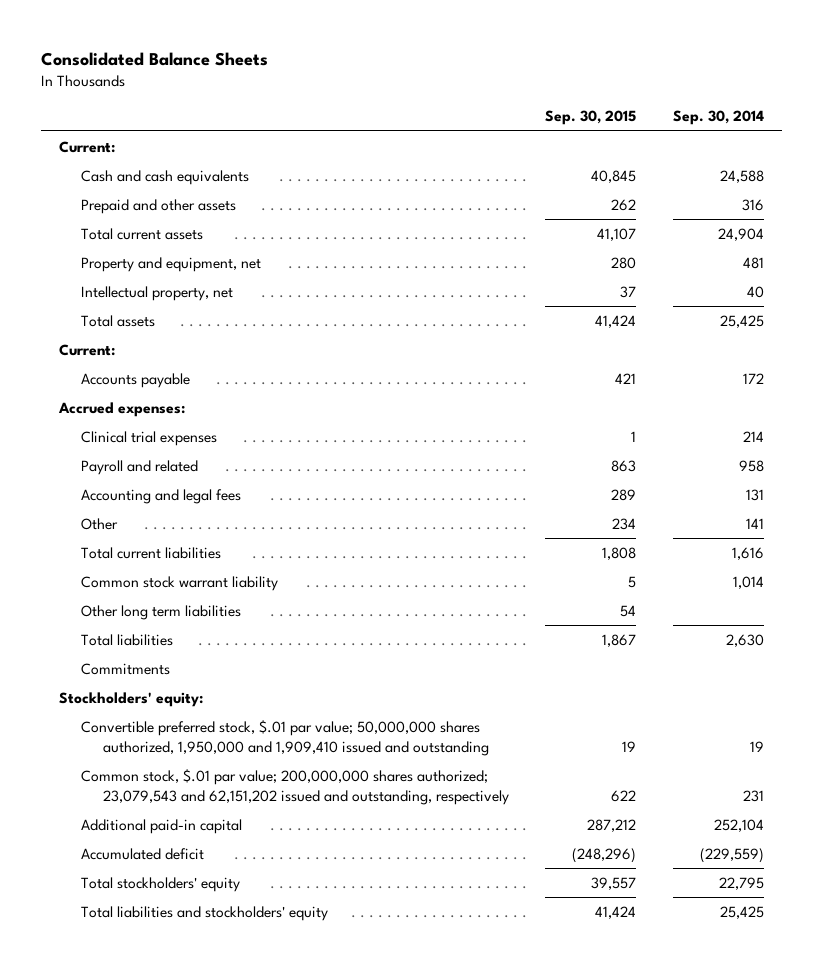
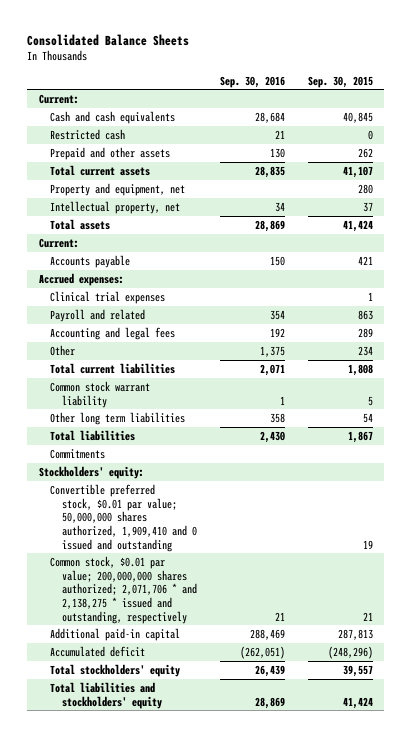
- | Sep. 30, 2015 | Sep. 30, 2014
+ | Sep. 30, 2016 | Sep. 30, 2015
+ Restricted cash | 21 | 0
- Convertible preferred stock, $.01 par value; 50,000,000 shares authorized, 1,950,000 and 1,909,410 issued and outstanding | 19 | 19
- Common stock, $.01 par value; 200,000,000 shares authorized; 23,079,543 and 62,151,202 issued and outstanding, respectively | 622 | 231
- Additional paid-in capital | 287,212 | 252,104
+ Convertible preferred stock, $0.01 par value; 50,000,000 shares authorized, 1,909,410 and 0 issued and outstanding | | 19
+ Common stock, $0.01 par value; 200,000,000 shares authorized; 2,071,706 * and 2,138,275 * issued and outstanding, respectively | 21 | 21
+ Additional paid-in capital | 288,469 | 287,813

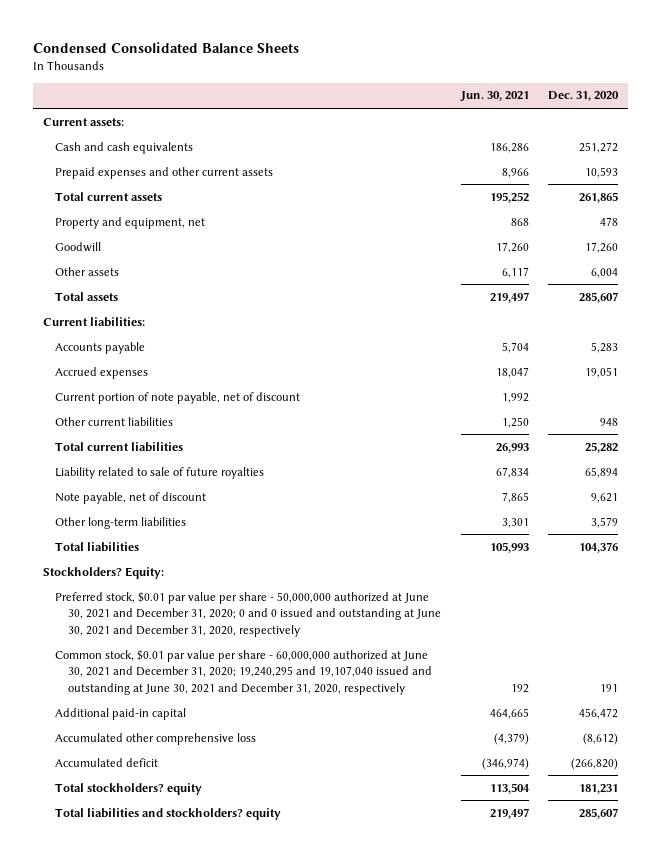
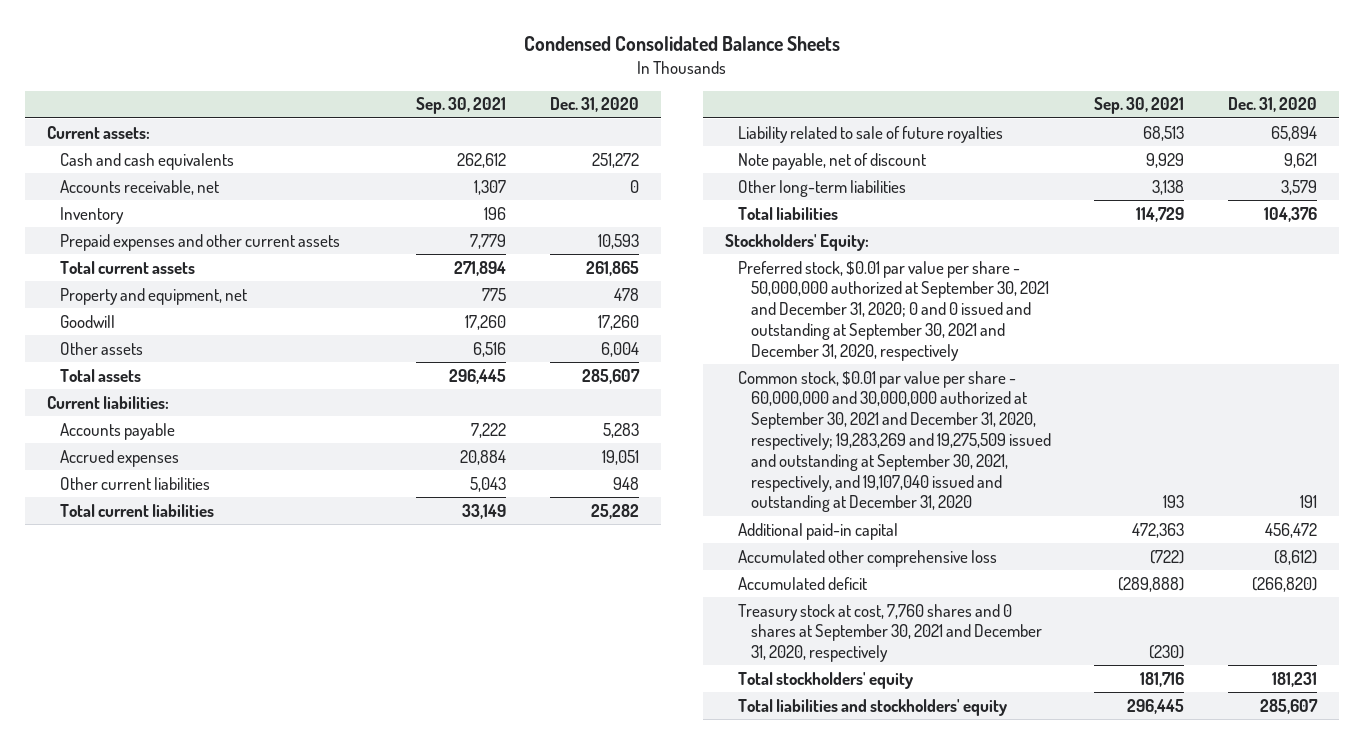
- | Jun. 30, 2021 | Dec. 31, 2020
+ | Sep. 30, 2021 | Dec. 31, 2020
+ Accounts receivable, net | 1,307 | 0
+ Inventory | 196 |
- Current portion of note payable, net of discount | 1,992 |
- Stockholders? Equity:
- Preferred stock, $0.01 par value per share - 50,000,000 authorized at June 30, 2021 and December 31, 2020; 0 and 0 issued and outstanding at June 30, 2021 and December 31, 2020, respectively
- Common stock, $0.01 par value per share - 60,000,000 authorized at June 30, 2021 and December 31, 2020; 19,240,295 and 19,107,040 issued and outstanding at June 30, 2021 and December 31, 2020, respectively | 192 | 191
+ Stockholders' Equity:
+ Preferred stock, $0.01 par value per share - 50,000,000 authorized at September 30, 2021 and December 31, 2020; 0 and 0 issued and outstanding at September 30, 2021 and December 31, 2020, respectively
+ Common stock, $0.01 par value per share - 60,000,000 and 30,000,000 authorized at September 30, 2021 and December 31, 2020, respectively; 19,283,269 and 19,275,509 issued and outstanding at September 30, 2021, respectively, and 19,107,040 issued and outstanding at December 31, 2020 | 193 | 191
- Total stockholders? equity | 113,504 | 181,231
- Total liabilities and stockholders? equity | 219,497 | 285,607
+ Treasury stock at cost, 7,760 shares and 0 shares at September 30, 2021 and December 31, 2020, respectively | (230) |
+ Total stockholders' equity | 181,716 | 181,231
+ Total liabilities and stockholders' equity | 296,445 | 285,607

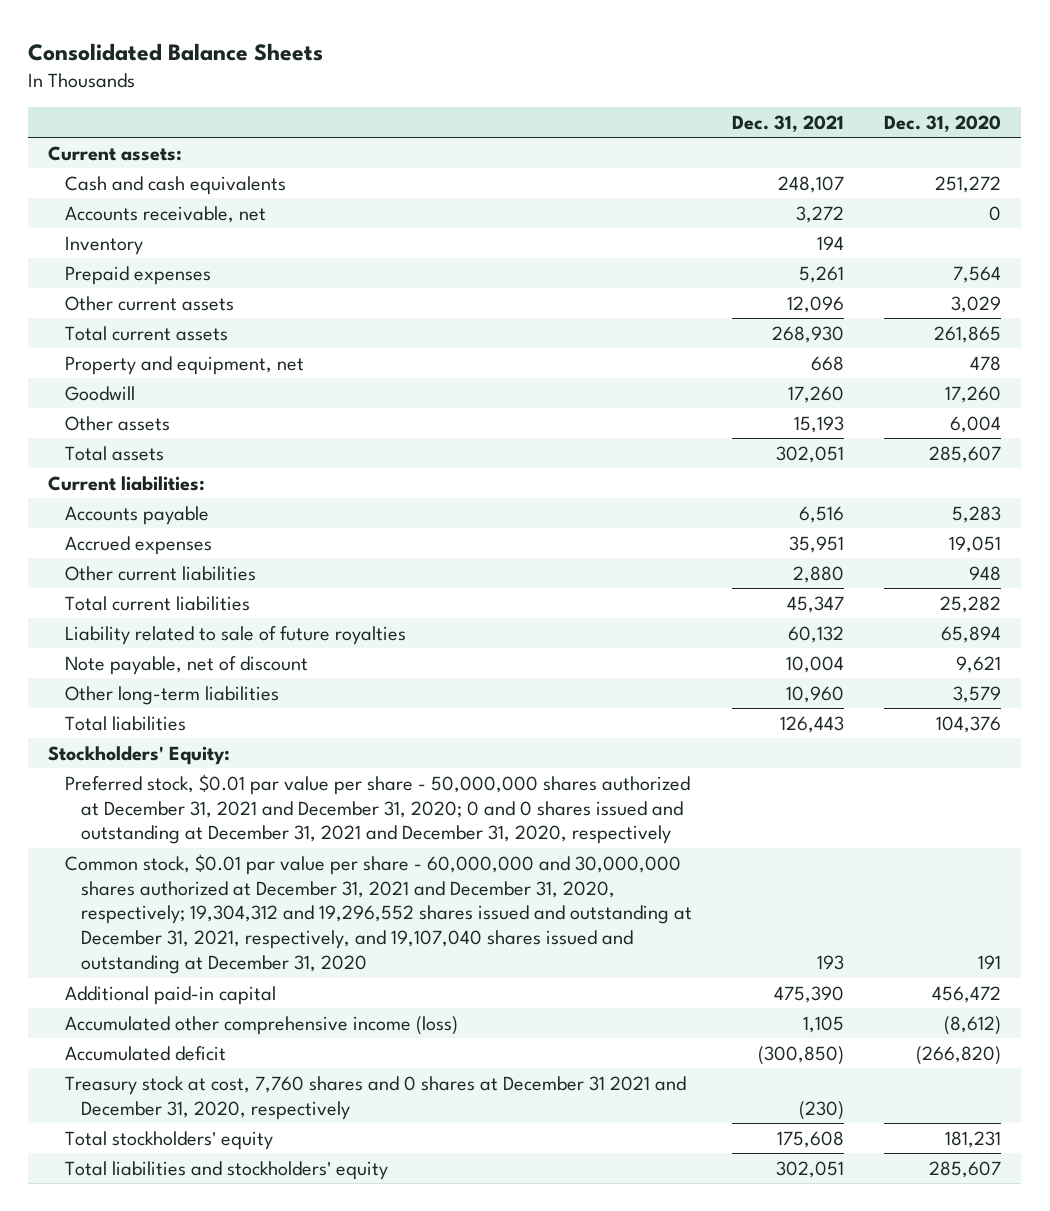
- Condensed Consolidated Balance Sheets
+ Consolidated Balance Sheets
- | Sep. 30, 2021 | Dec. 31, 2020
+ | Dec. 31, 2021 | Dec. 31, 2020
- Prepaid expenses and other current assets | 7,779 | 10,593
+ Prepaid expenses | 5,261 | 7,564
+ Other current assets | 12,096 | 3,029
- Preferred stock, $0.01 par value per share - 50,000,000 authorized at September 30, 2021 and December 31, 2020; 0 and 0 issued and outstanding at September 30, 2021 and December 31, 2020, respectively
- Common stock, $0.01 par value per share - 60,000,000 and 30,000,000 authorized at September 30, 2021 and December 31, 2020, respectively; 19,283,269 and 19,275,509 issued and outstanding at September 30, 2021, respectively, and 19,107,040 issued and outstanding at December 31, 2020 | 193 | 191
+ Preferred stock, $0.01 par value per share - 50,000,000 shares authorized at December 31, 2021 and December 31, 2020; 0 and 0 shares issued and outstanding at December 31, 2021 and December 31, 2020, respectively
+ Common stock, $0.01 par value per share - 60,000,000 and 30,000,000 shares authorized at December 31, 2021 and December 31, 2020, respectively; 19,304,312 and 19,296,552 shares issued and outstanding at December 31, 2021, respectively, and 19,107,040 shares issued and outstanding at December 31, 2020 | 193 | 191
- Accumulated other comprehensive loss | (722) | (8,612)
+ Accumulated other comprehensive income (loss) | 1,105 | (8,612)
- Treasury stock at cost, 7,760 shares and 0 shares at September 30, 2021 and December 31, 2020, respectively | (230) |
+ Treasury stock at cost, 7,760 shares and 0 shares at December 31 2021 and December 31, 2020, respectively | (230) |

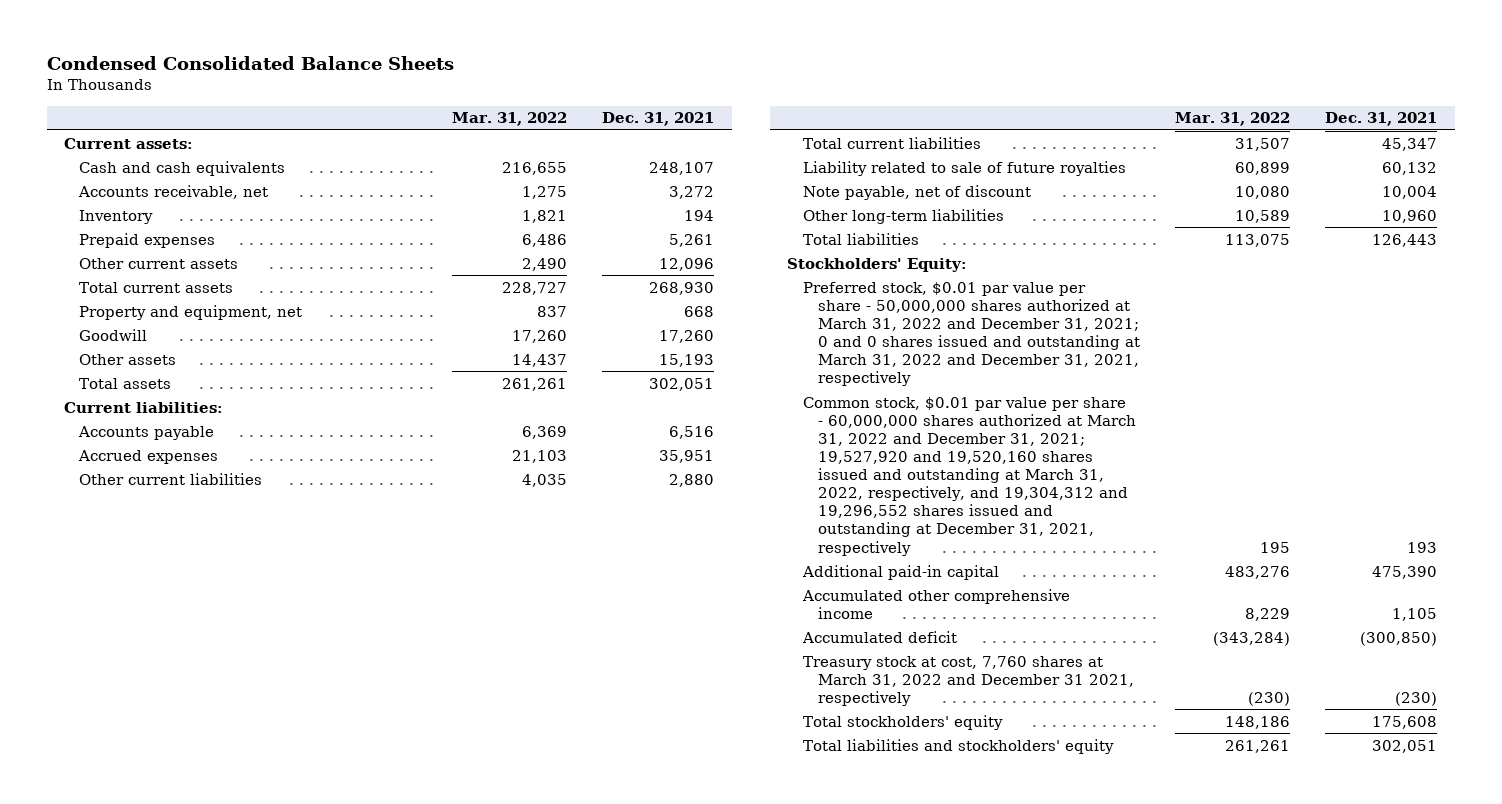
- Consolidated Balance Sheets
+ Condensed Consolidated Balance Sheets
- | Dec. 31, 2021 | Dec. 31, 2020
+ | Mar. 31, 2022 | Dec. 31, 2021
- Preferred stock, $0.01 par value per share - 50,000,000 shares authorized at December 31, 2021 and December 31, 2020; 0 and 0 shares issued and outstanding at December 31, 2021 and December 31, 2020, respectively
- Common stock, $0.01 par value per share - 60,000,000 and 30,000,000 shares authorized at December 31, 2021 and December 31, 2020, respectively; 19,304,312 and 19,296,552 shares issued and outstanding at December 31, 2021, respectively, and 19,107,040 shares issued and outstanding at December 31, 2020 | 193 | 191
+ Preferred stock, $0.01 par value per share - 50,000,000 shares authorized at March 31, 2022 and December 31, 2021; 0 and 0 shares issued and outstanding at March 31, 2022 and December 31, 2021, respectively
+ Common stock, $0.01 par value per share - 60,000,000 shares authorized at March 31, 2022 and December 31, 2021; 19,527,920 and 19,520,160 shares issued and outstanding at March 31, 2022, respectively, and 19,304,312 and 19,296,552 shares issued and outstanding at December 31, 2021, respectively | 195 | 193
- Accumulated other comprehensive income (loss) | 1,105 | (8,612)
+ Accumulated other comprehensive income | 8,229 | 1,105
- Treasury stock at cost, 7,760 shares and 0 shares at December 31 2021 and December 31, 2020, respectively | (230) |
+ Treasury stock at cost, 7,760 shares at March 31, 2022 and December 31 2021, respectively | (230) | (230)

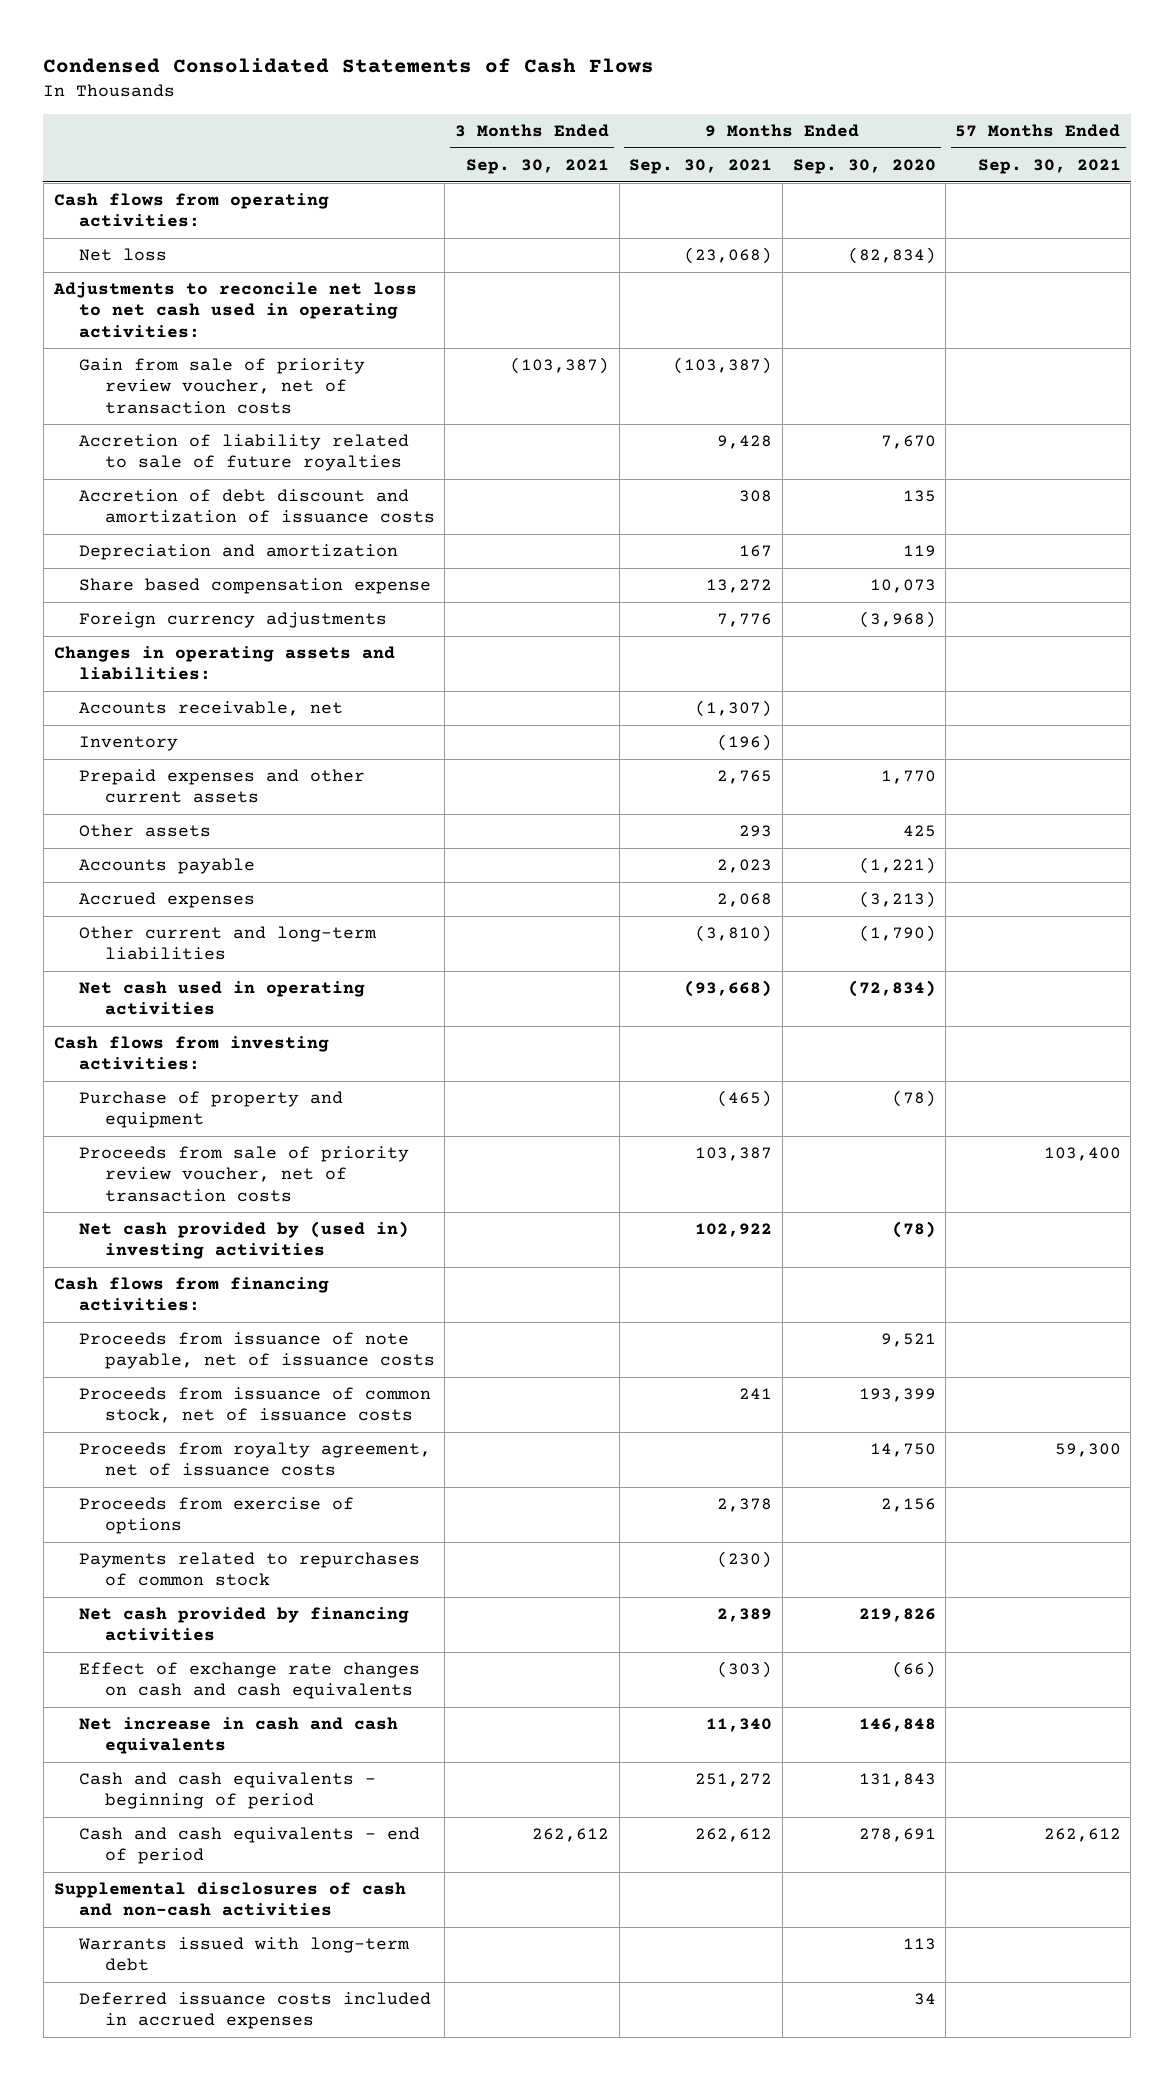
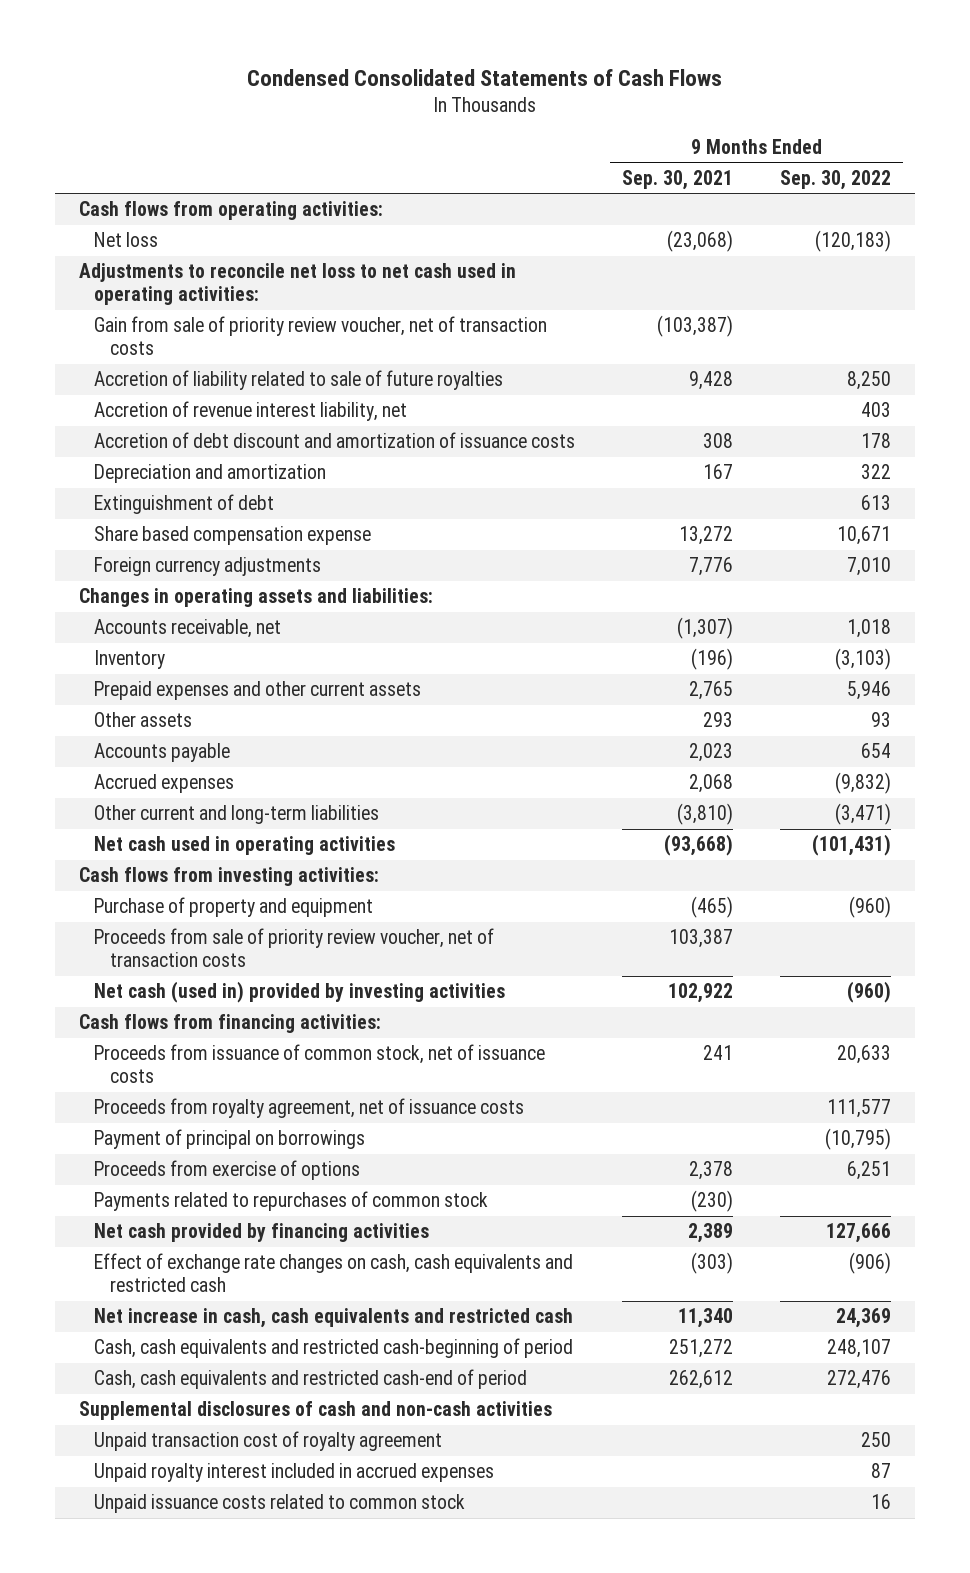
- | 3 Months Ended Sep. 30, 2021 | 9 Months Ended Sep. 30, 2021 | 9 Months Ended Sep. 30, 2020 | 57 Months Ended Sep. 30, 2021
+ | 9 Months Ended Sep. 30, 2021 | 9 Months Ended Sep. 30, 2022
+ Accretion of revenue interest liability, net | | 403
+ Extinguishment of debt | | 613
- Net cash provided by (used in) investing activities | | 102,922 | (78) |
+ Net cash (used in) provided by investing activities | 102,922 | (960)
- Proceeds from issuance of note payable, net of issuance costs | | | 9,521 |
+ Payment of principal on borrowings | | (10,795)
- Effect of exchange rate changes on cash and cash equivalents | | (303) | (66) |
- Net increase in cash and cash equivalents | | 11,340 | 146,848 |
- Cash and cash equivalents - beginning of period | | 251,272 | 131,843 |
- Cash and cash equivalents - end of period | 262,612 | 262,612 | 278,691 | 262,612
+ Effect of exchange rate changes on cash, cash equivalents and restricted cash | (303) | (906)
+ Net increase in cash, cash equivalents and restricted cash | 11,340 | 24,369
+ Cash, cash equivalents and restricted cash-beginning of period | 251,272 | 248,107
+ Cash, cash equivalents and restricted cash-end of period | 262,612 | 272,476
- Warrants issued with long-term debt | | | 113 |
- Deferred issuance costs included in accrued expenses | | | 34 |
+ Unpaid transaction cost of royalty agreement | | 250
+ Unpaid royalty interest included in accrued expenses | | 87
+ Unpaid issuance costs related to common stock | | 16

